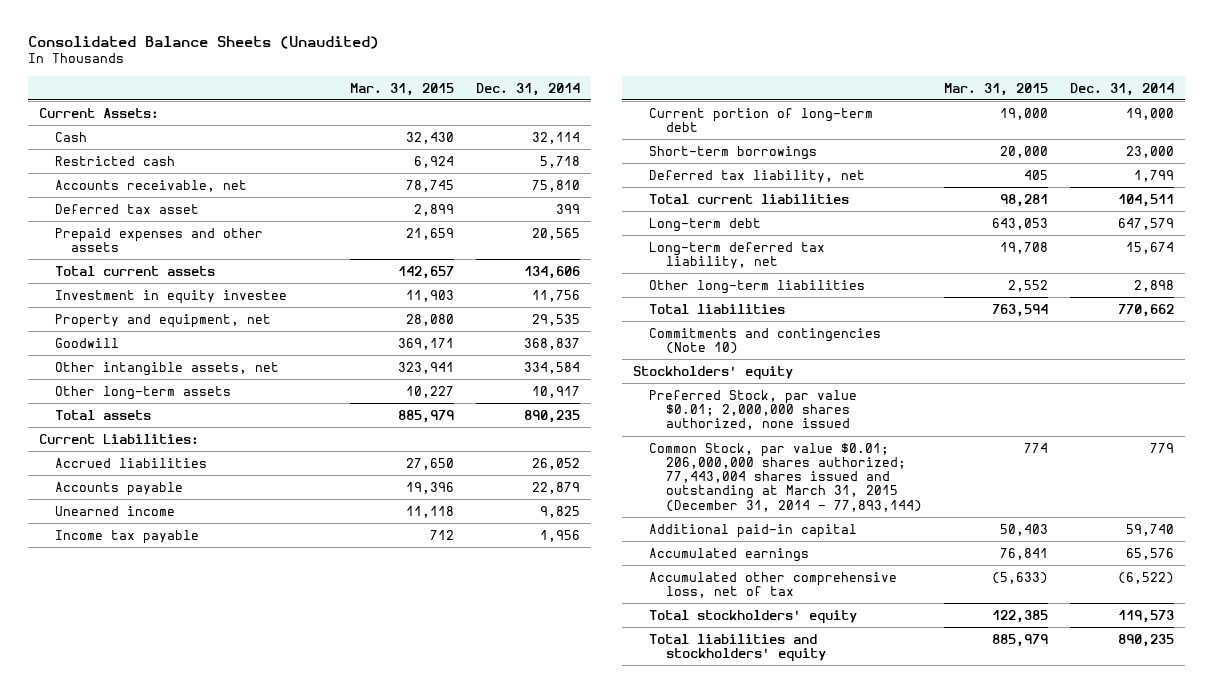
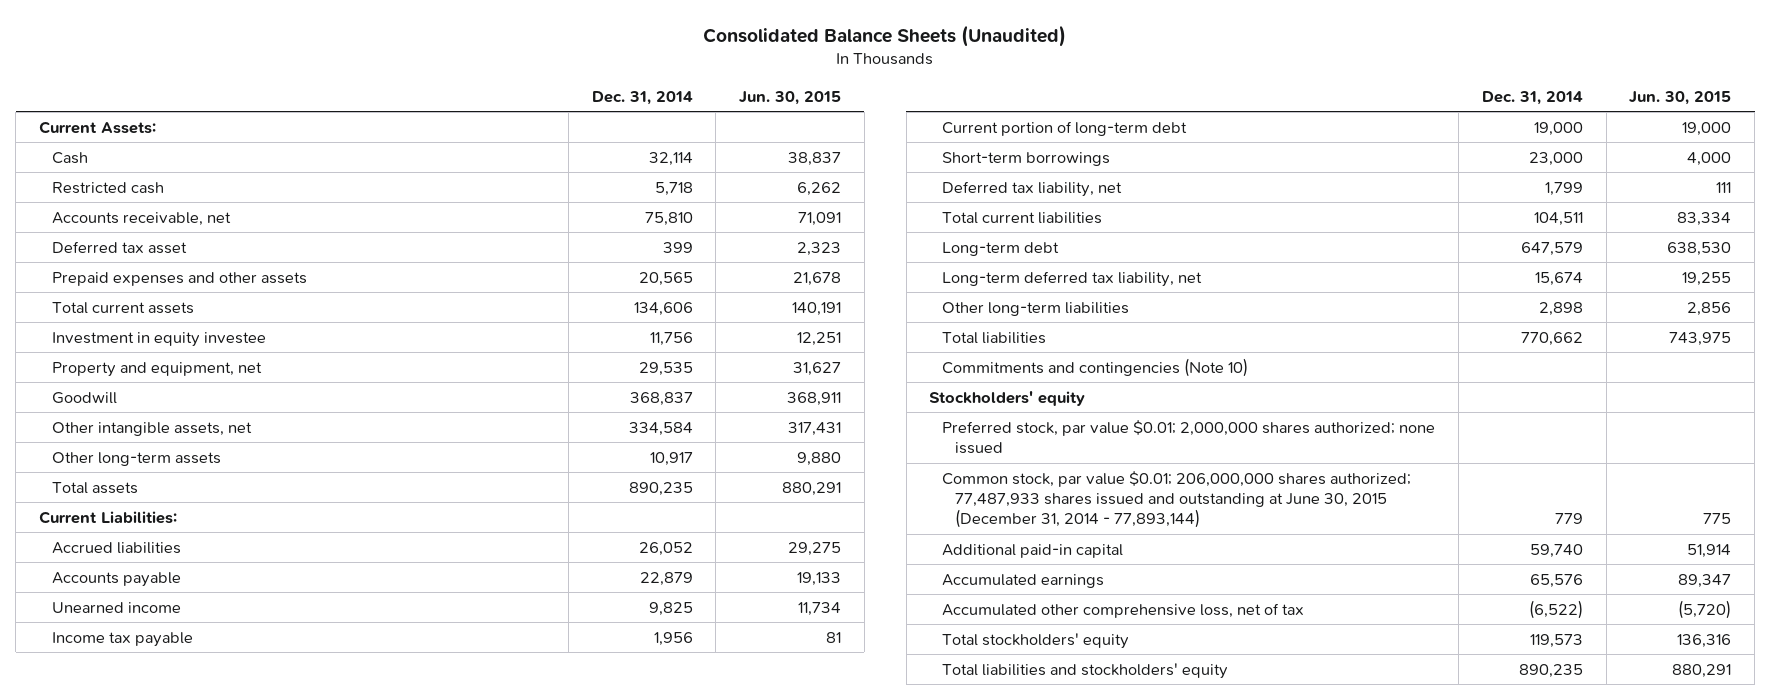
- | Mar. 31, 2015 | Dec. 31, 2014
+ | Dec. 31, 2014 | Jun. 30, 2015
- Preferred Stock, par value $0.01; 2,000,000 shares authorized, none issued
- Common Stock, par value $0.01; 206,000,000 shares authorized; 77,443,004 shares issued and outstanding at March 31, 2015 (December 31, 2014 - 77,893,144) | 774 | 779
+ Preferred stock, par value $0.01; 2,000,000 shares authorized; none issued
+ Common stock, par value $0.01; 206,000,000 shares authorized; 77,487,933 shares issued and outstanding at June 30, 2015 (December 31, 2014 - 77,893,144) | 779 | 775

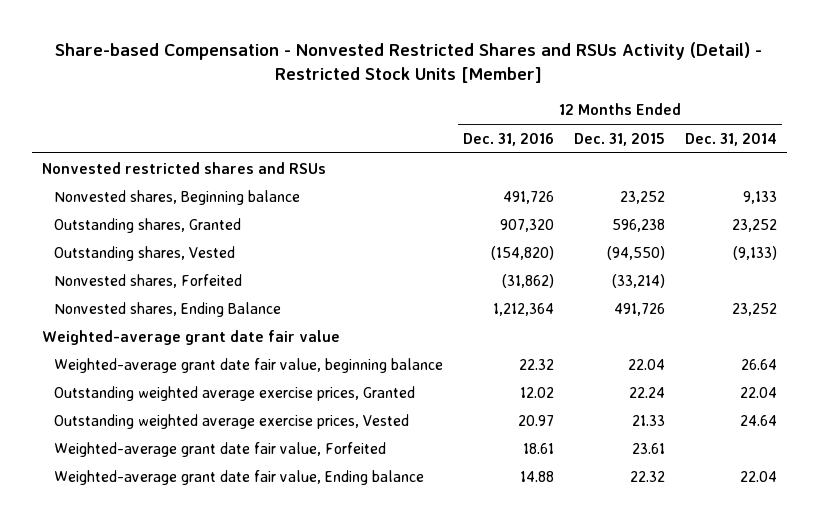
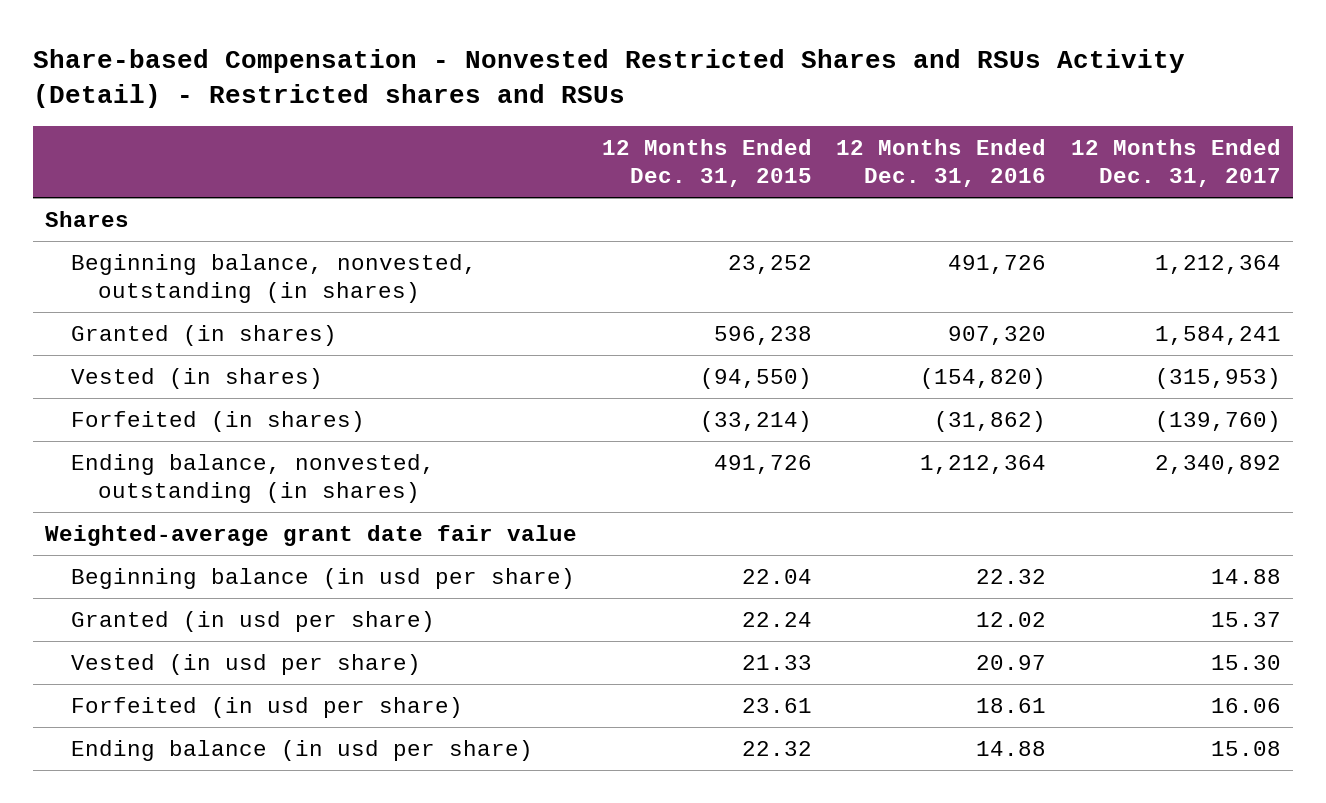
- Share-based Compensation - Nonvested Restricted Shares and RSUs Activity (Detail) - Restricted Stock Units [Member]
+ Share-based Compensation - Nonvested Restricted Shares and RSUs Activity (Detail) - Restricted shares and RSUs
- | 12 Months Ended Dec. 31, 2016 | 12 Months Ended Dec. 31, 2015 | 12 Months Ended Dec. 31, 2014
+ | 12 Months Ended Dec. 31, 2015 | 12 Months Ended Dec. 31, 2016 | 12 Months Ended Dec. 31, 2017
- Nonvested restricted shares and RSUs
- Nonvested shares, Beginning balance | 491,726 | 23,252 | 9,133
- Outstanding shares, Granted | 907,320 | 596,238 | 23,252
- Outstanding shares, Vested | (154,820) | (94,550) | (9,133)
- Nonvested shares, Forfeited | (31,862) | (33,214) |
- Nonvested shares, Ending Balance | 1,212,364 | 491,726 | 23,252
+ Shares
+ Beginning balance, nonvested, outstanding (in shares) | 23,252 | 491,726 | 1,212,364
+ Granted (in shares) | 596,238 | 907,320 | 1,584,241
+ Vested (in shares) | (94,550) | (154,820) | (315,953)
+ Forfeited (in shares) | (33,214) | (31,862) | (139,760)
+ Ending balance, nonvested, outstanding (in shares) | 491,726 | 1,212,364 | 2,340,892
- Weighted-average grant date fair value, beginning balance | 22.32 | 22.04 | 26.64
- Outstanding weighted average exercise prices, Granted | 12.02 | 22.24 | 22.04
- Outstanding weighted average exercise prices, Vested | 20.97 | 21.33 | 24.64
- Weighted-average grant date fair value, Forfeited | 18.61 | 23.61 |
- Weighted-average grant date fair value, Ending balance | 14.88 | 22.32 | 22.04
+ Beginning balance (in usd per share) | 22.04 | 22.32 | 14.88
+ Granted (in usd per share) | 22.24 | 12.02 | 15.37
+ Vested (in usd per share) | 21.33 | 20.97 | 15.30
+ Forfeited (in usd per share) | 23.61 | 18.61 | 16.06
+ Ending balance (in usd per share) | 22.32 | 14.88 | 15.08

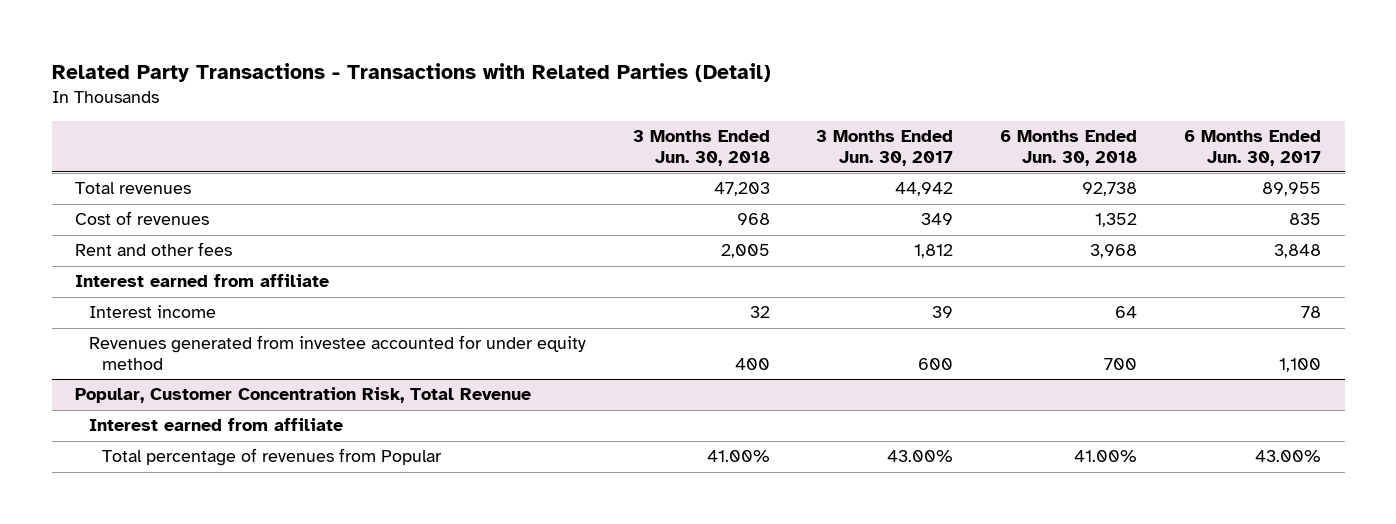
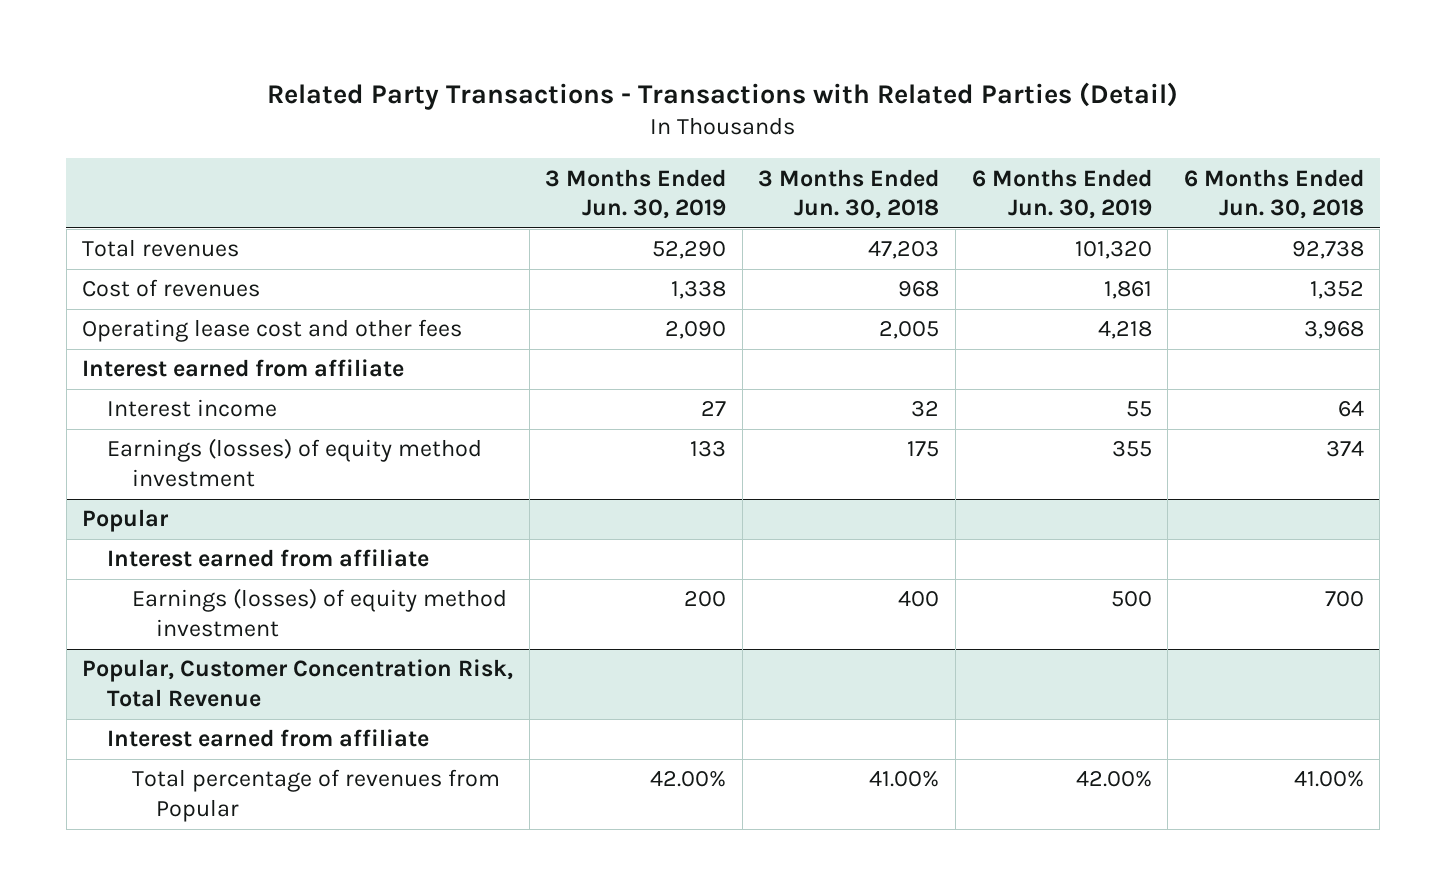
- | 3 Months Ended Jun. 30, 2018 | 3 Months Ended Jun. 30, 2017 | 6 Months Ended Jun. 30, 2018 | 6 Months Ended Jun. 30, 2017
+ | 3 Months Ended Jun. 30, 2019 | 3 Months Ended Jun. 30, 2018 | 6 Months Ended Jun. 30, 2019 | 6 Months Ended Jun. 30, 2018
- Rent and other fees | 2,005 | 1,812 | 3,968 | 3,848
+ Operating lease cost and other fees | 2,090 | 2,005 | 4,218 | 3,968
- Revenues generated from investee accounted for under equity method | 400 | 600 | 700 | 1,100
+ Earnings (losses) of equity method investment | 133 | 175 | 355 | 374
+ Popular
+ Interest earned from affiliate
+ Earnings (losses) of equity method investment | 200 | 400 | 500 | 700

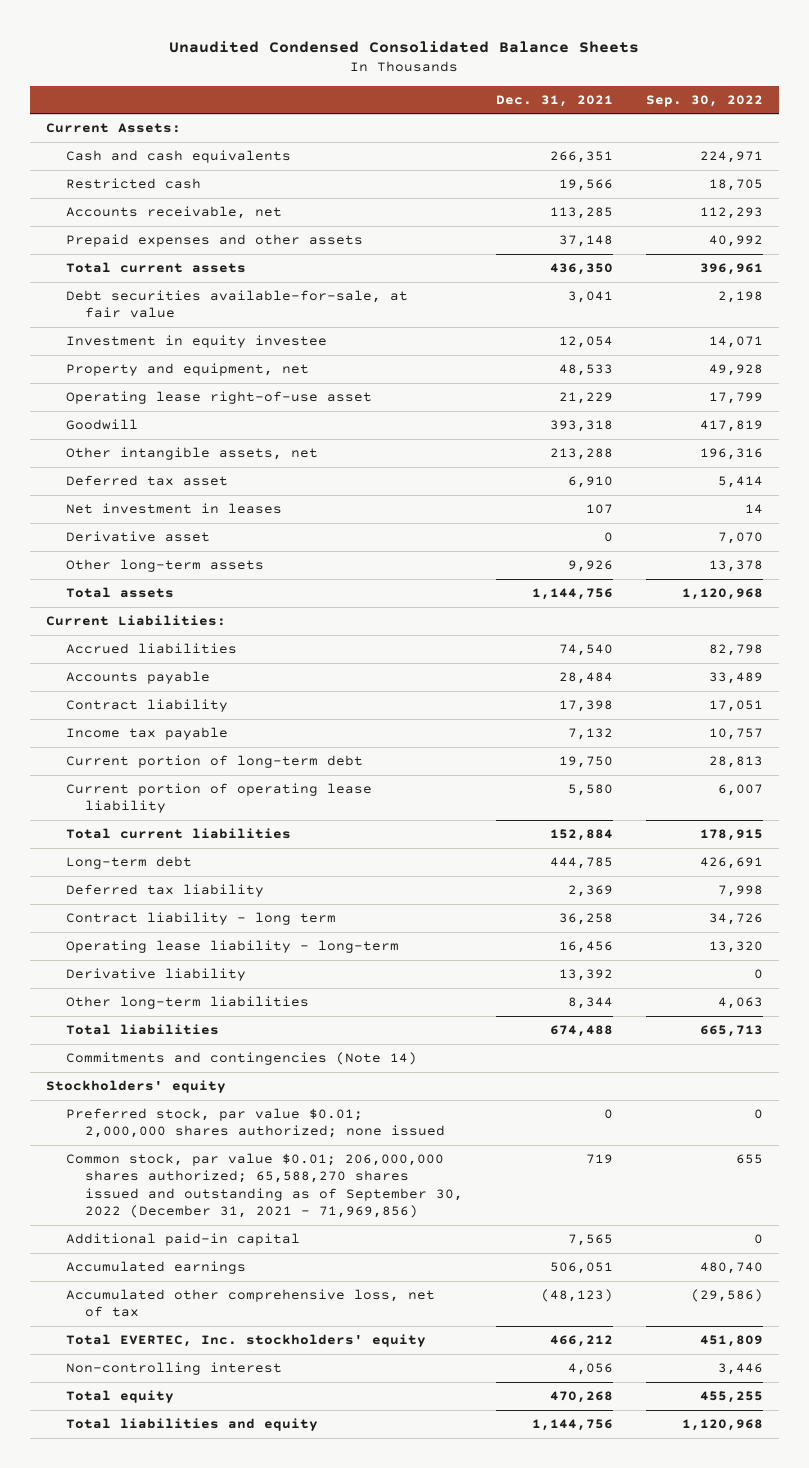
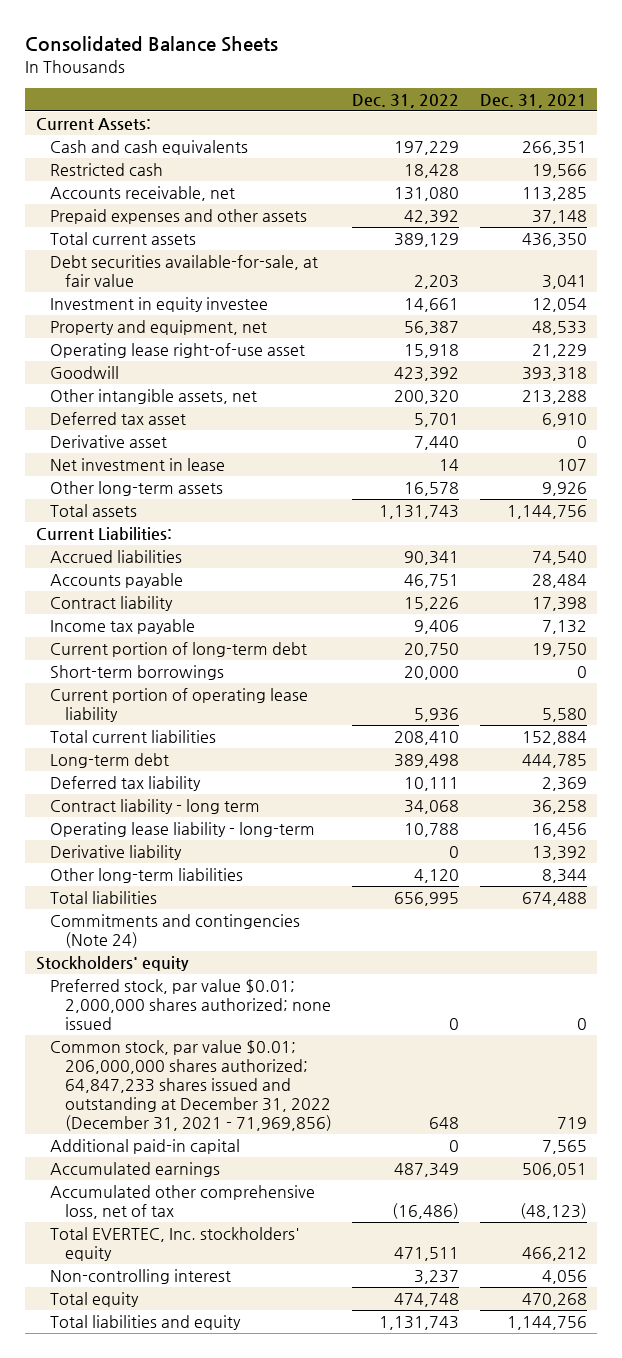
- Unaudited Condensed Consolidated Balance Sheets
+ Consolidated Balance Sheets
- | Dec. 31, 2021 | Sep. 30, 2022
+ | Dec. 31, 2022 | Dec. 31, 2021
- Net investment in leases | 107 | 14
+ Net investment in lease | 14 | 107
+ Short-term borrowings | 20,000 | 0
- Commitments and contingencies (Note 14)
+ Commitments and contingencies (Note 24)
- Common stock, par value $0.01; 206,000,000 shares authorized; 65,588,270 shares issued and outstanding as of September 30, 2022 (December 31, 2021 - 71,969,856) | 719 | 655
+ Common stock, par value $0.01; 206,000,000 shares authorized; 64,847,233 shares issued and outstanding at December 31, 2022 (December 31, 2021 - 71,969,856) | 648 | 719

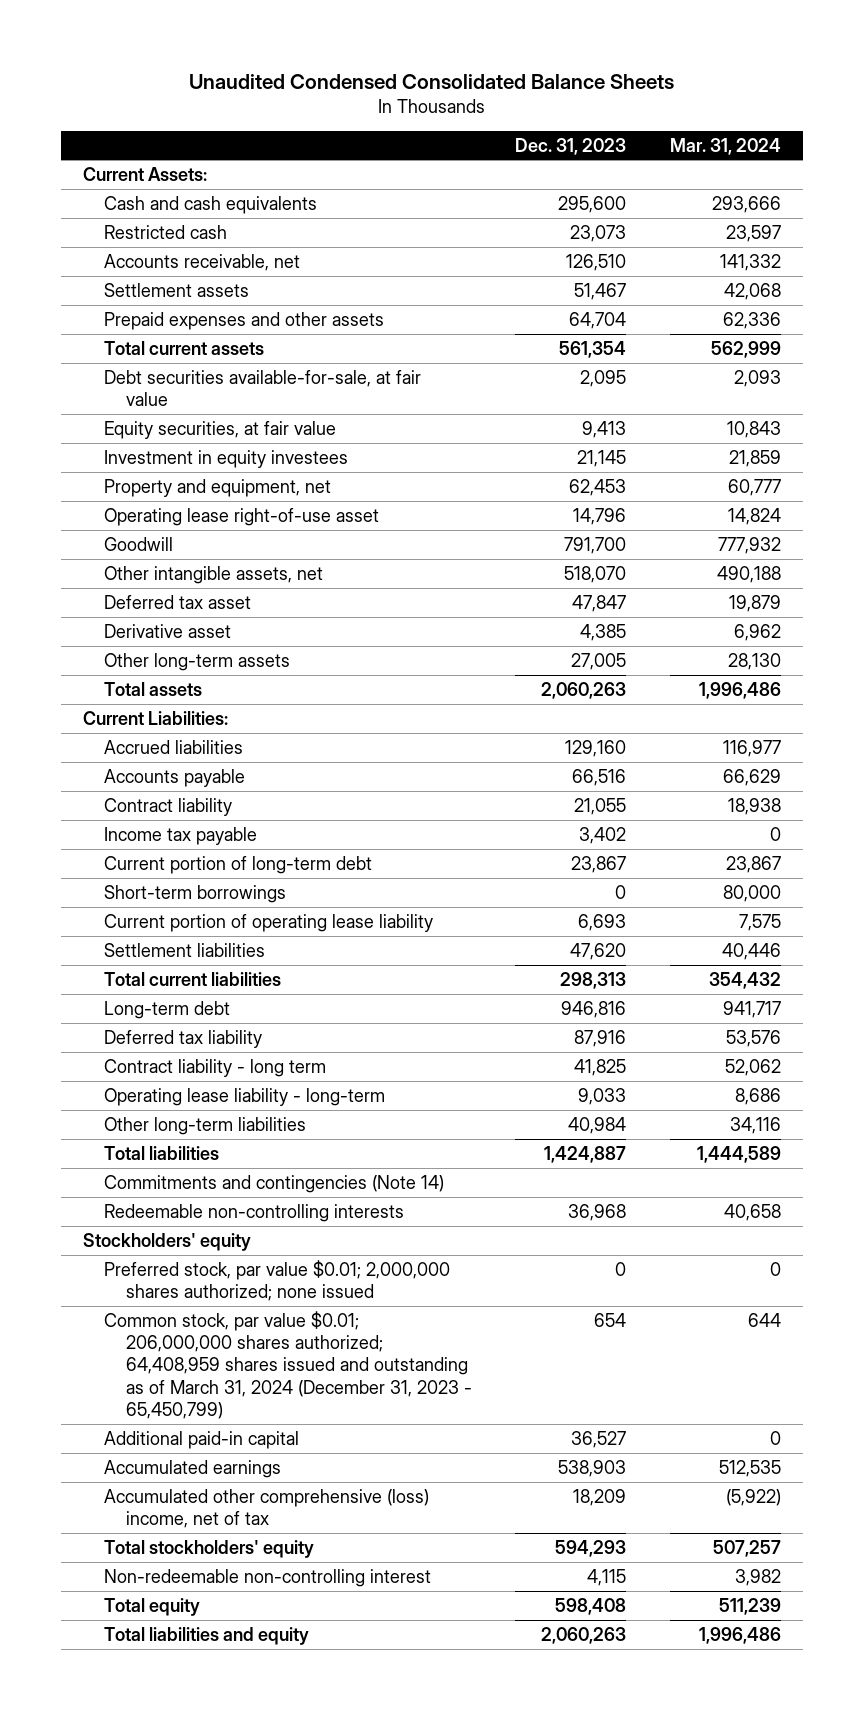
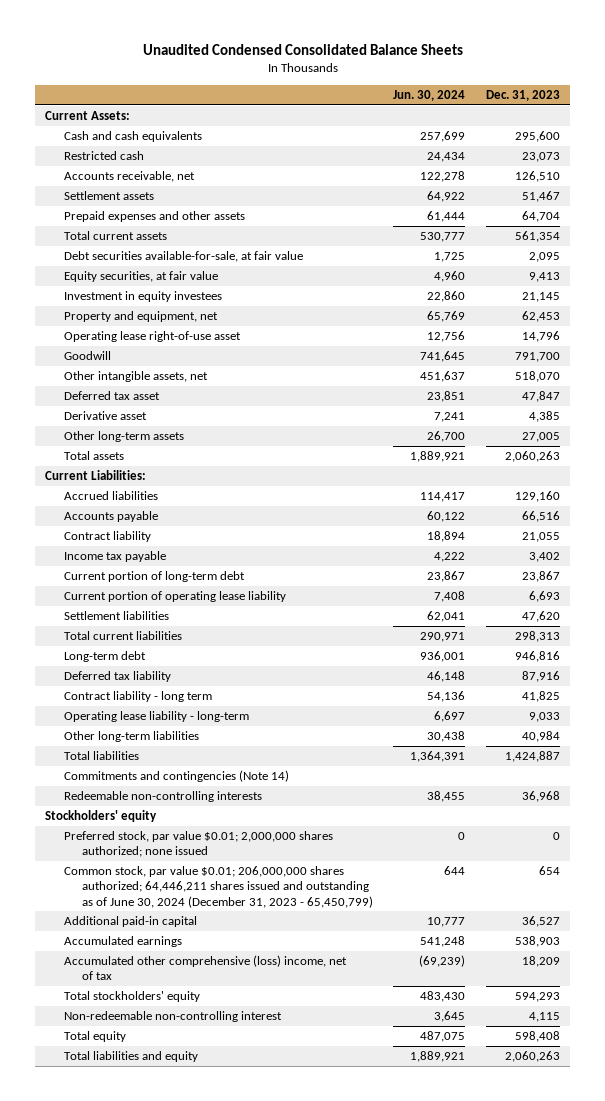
- | Dec. 31, 2023 | Mar. 31, 2024
+ | Jun. 30, 2024 | Dec. 31, 2023
- Short-term borrowings | 0 | 80,000
- Common stock, par value $0.01; 206,000,000 shares authorized; 64,408,959 shares issued and outstanding as of March 31, 2024 (December 31, 2023 - 65,450,799) | 654 | 644
+ Common stock, par value $0.01; 206,000,000 shares authorized; 64,446,211 shares issued and outstanding as of June 30, 2024 (December 31, 2023 - 65,450,799) | 644 | 654

